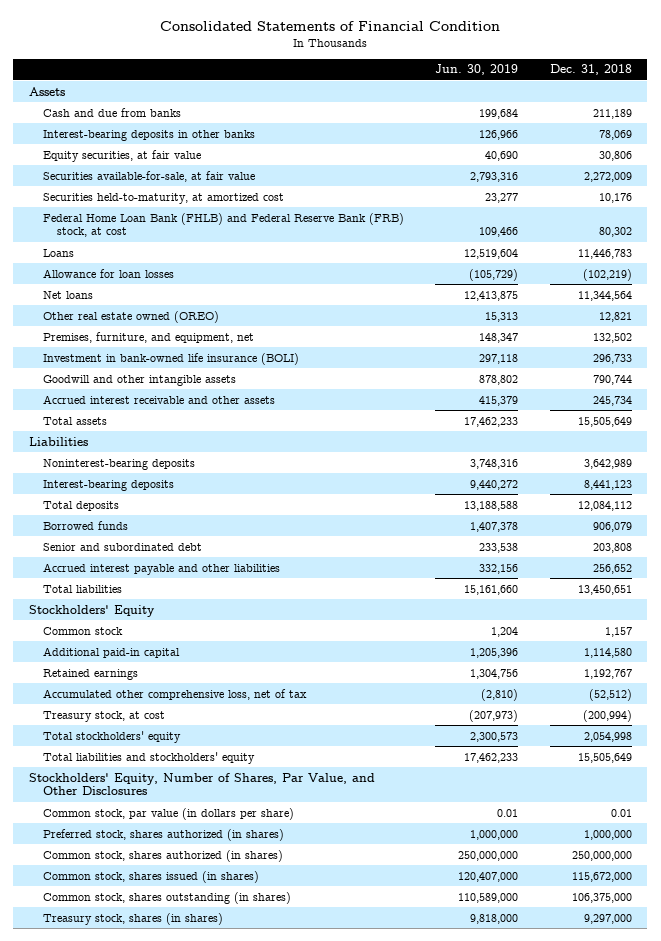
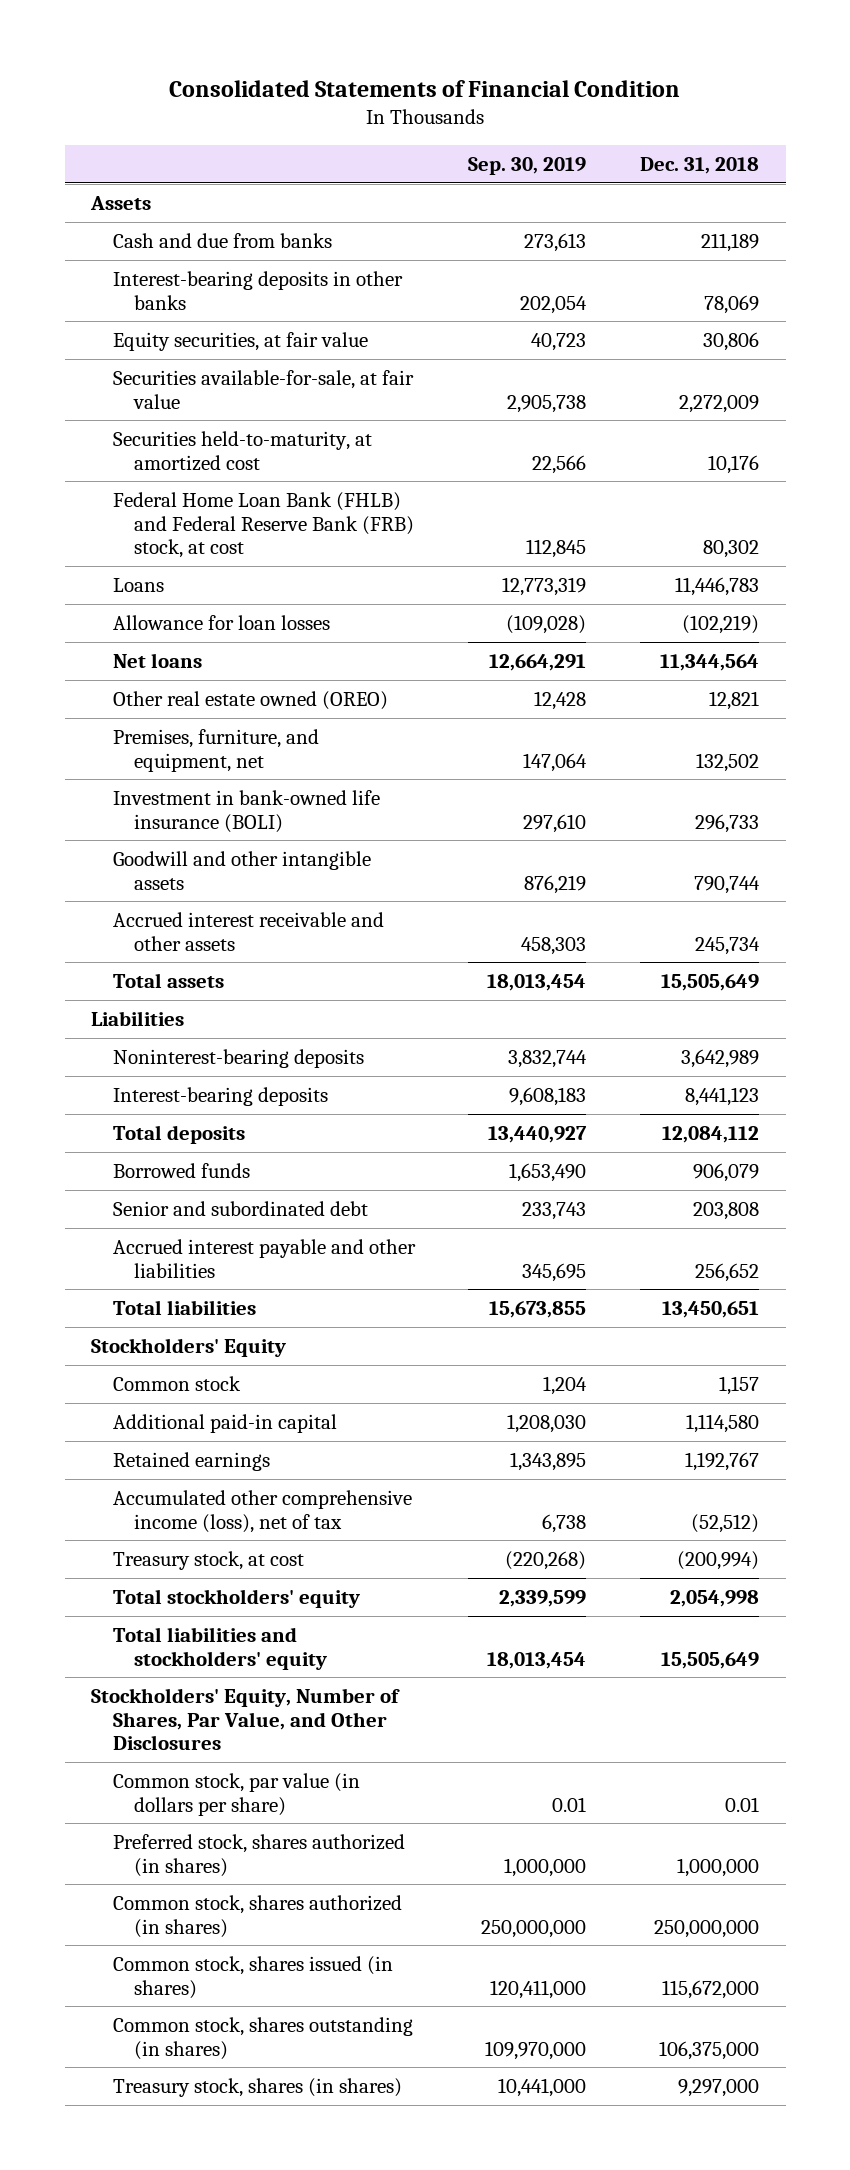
- | Jun. 30, 2019 | Dec. 31, 2018
+ | Sep. 30, 2019 | Dec. 31, 2018
- Accumulated other comprehensive loss, net of tax | (2,810) | (52,512)
+ Accumulated other comprehensive income (loss), net of tax | 6,738 | (52,512)

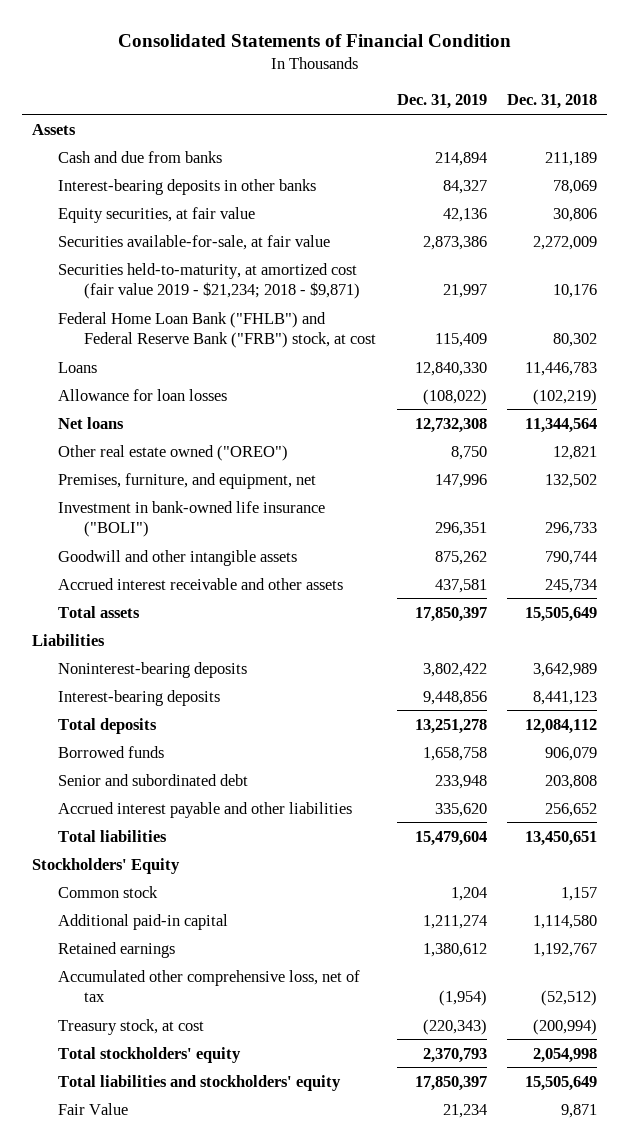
- | Sep. 30, 2019 | Dec. 31, 2018
+ | Dec. 31, 2019 | Dec. 31, 2018
- Securities held-to-maturity, at amortized cost | 22,566 | 10,176
- Federal Home Loan Bank (FHLB) and Federal Reserve Bank (FRB) stock, at cost | 112,845 | 80,302
+ Securities held-to-maturity, at amortized cost (fair value 2019 - $21,234; 2018 - $9,871) | 21,997 | 10,176
+ Federal Home Loan Bank ("FHLB") and Federal Reserve Bank ("FRB") stock, at cost | 115,409 | 80,302
- Other real estate owned (OREO) | 12,428 | 12,821
+ Other real estate owned ("OREO") | 8,750 | 12,821
- Investment in bank-owned life insurance (BOLI) | 297,610 | 296,733
+ Investment in bank-owned life insurance ("BOLI") | 296,351 | 296,733
- Accumulated other comprehensive income (loss), net of tax | 6,738 | (52,512)
+ Accumulated other comprehensive loss, net of tax | (1,954) | (52,512)
- Stockholders' Equity, Number of Shares, Par Value, and Other Disclosures
- Common stock, par value (in dollars per share) | 0.01 | 0.01
- Preferred stock, shares authorized (in shares) | 1,000,000 | 1,000,000
- Common stock, shares authorized (in shares) | 250,000,000 | 250,000,000
- Common stock, shares issued (in shares) | 120,411,000 | 115,672,000
- Common stock, shares outstanding (in shares) | 109,970,000 | 106,375,000
- Treasury stock, shares (in shares) | 10,441,000 | 9,297,000
+ Fair Value | 21,234 | 9,871

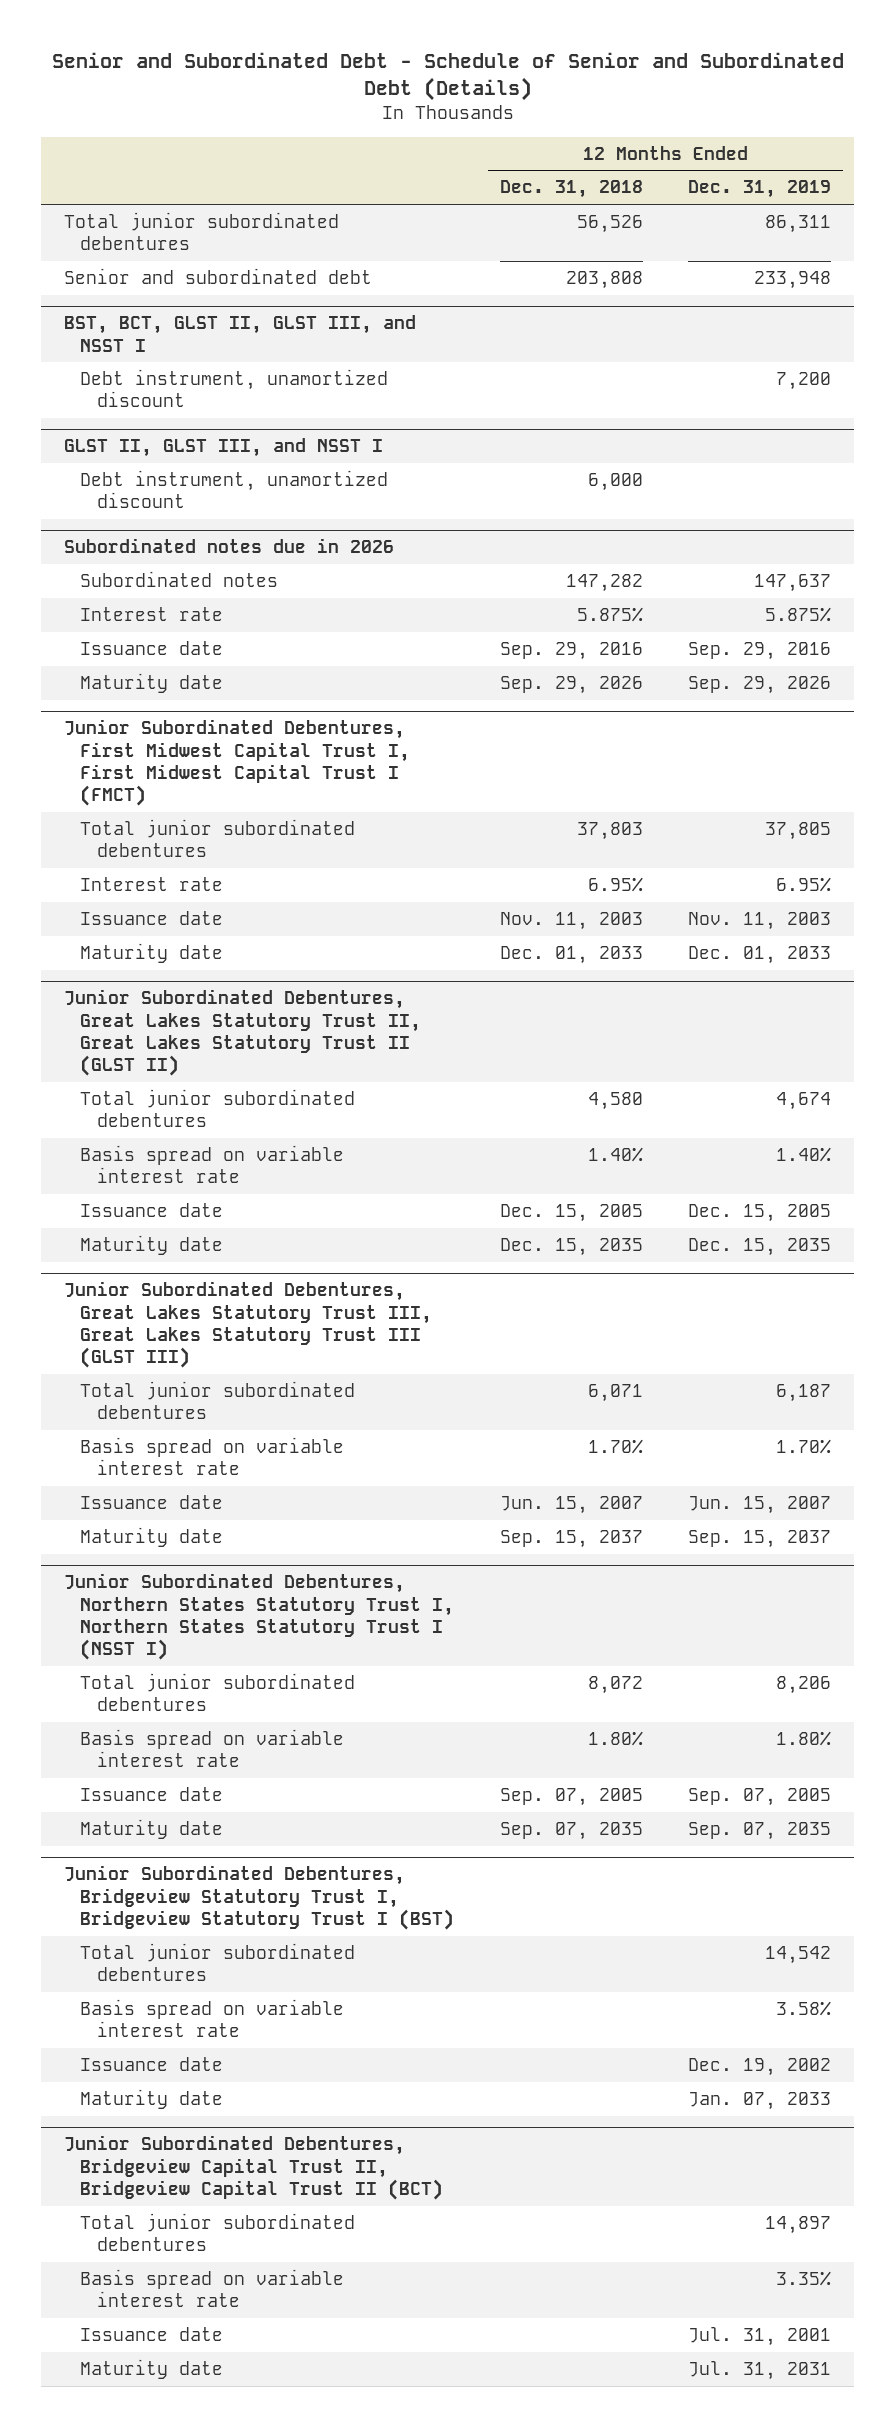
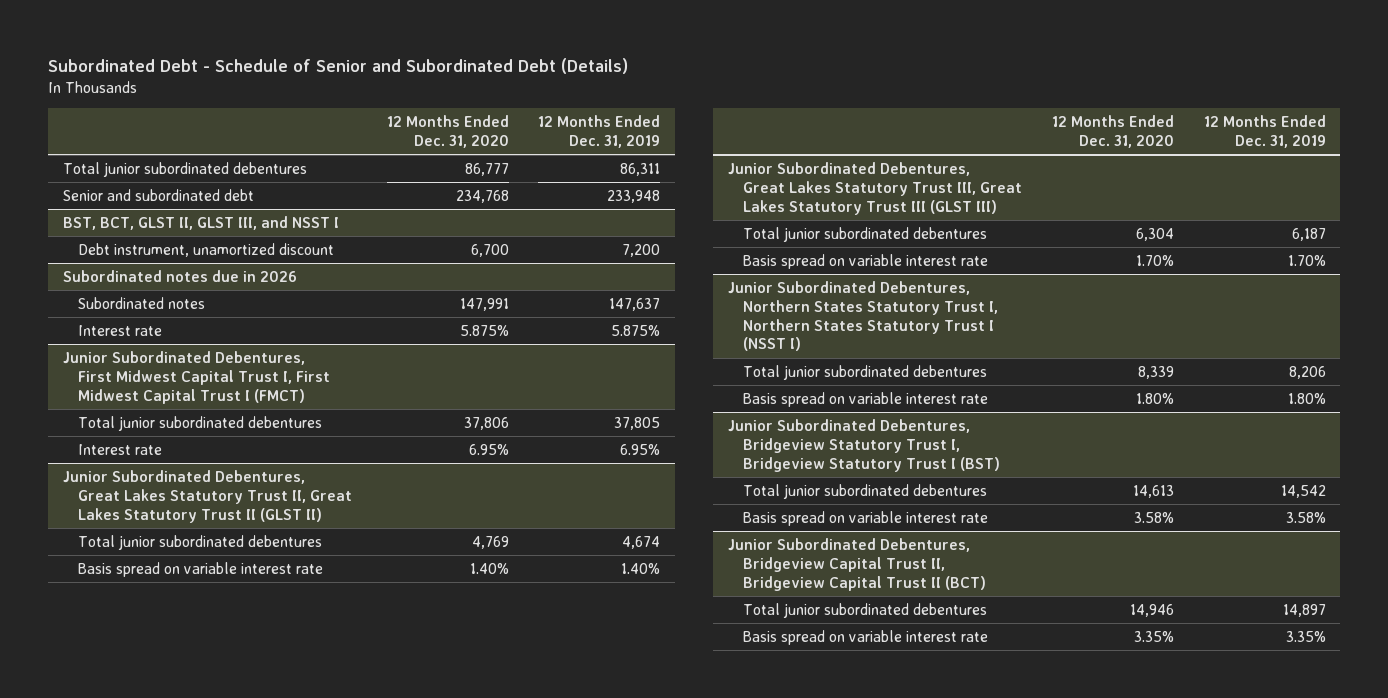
- Senior and Subordinated Debt - Schedule of Senior and Subordinated Debt (Details)
+ Subordinated Debt - Schedule of Senior and Subordinated Debt (Details)
- | 12 Months Ended Dec. 31, 2018 | 12 Months Ended Dec. 31, 2019
+ | 12 Months Ended Dec. 31, 2020 | 12 Months Ended Dec. 31, 2019
- GLST II, GLST III, and NSST I
- Debt instrument, unamortized discount | 6,000 |
@ Subordinated notes due in 2026
- Issuance date | Sep. 29, 2016 | Sep. 29, 2016
- Maturity date | Sep. 29, 2026 | Sep. 29, 2026
@ Junior Subordinated Debentures, First Midwest Capital Trust I, First Midwest Capital Trust I (FMCT)
- Issuance date | Nov. 11, 2003 | Nov. 11, 2003
- Maturity date | Dec. 01, 2033 | Dec. 01, 2033
@ Junior Subordinated Debentures, Great Lakes Statutory Trust II, Great Lakes Statutory Trust II (GLST II)
- Issuance date | Dec. 15, 2005 | Dec. 15, 2005
- Maturity date | Dec. 15, 2035 | Dec. 15, 2035
@ Junior Subordinated Debentures, Great Lakes Statutory Trust III, Great Lakes Statutory Trust III (GLST III)
- Issuance date | Jun. 15, 2007 | Jun. 15, 2007
- Maturity date | Sep. 15, 2037 | Sep. 15, 2037
@ Junior Subordinated Debentures, Northern States Statutory Trust I, Northern States Statutory Trust I (NSST I)
- Issuance date | Sep. 07, 2005 | Sep. 07, 2005
- Maturity date | Sep. 07, 2035 | Sep. 07, 2035
@ Junior Subordinated Debentures, Bridgeview Statutory Trust I, Bridgeview Statutory Trust I (BST)
- Issuance date | | Dec. 19, 2002
- Maturity date | | Jan. 07, 2033
@ Junior Subordinated Debentures, Bridgeview Capital Trust II, Bridgeview Capital Trust II (BCT)
- Issuance date | | Jul. 31, 2001
- Maturity date | | Jul. 31, 2031

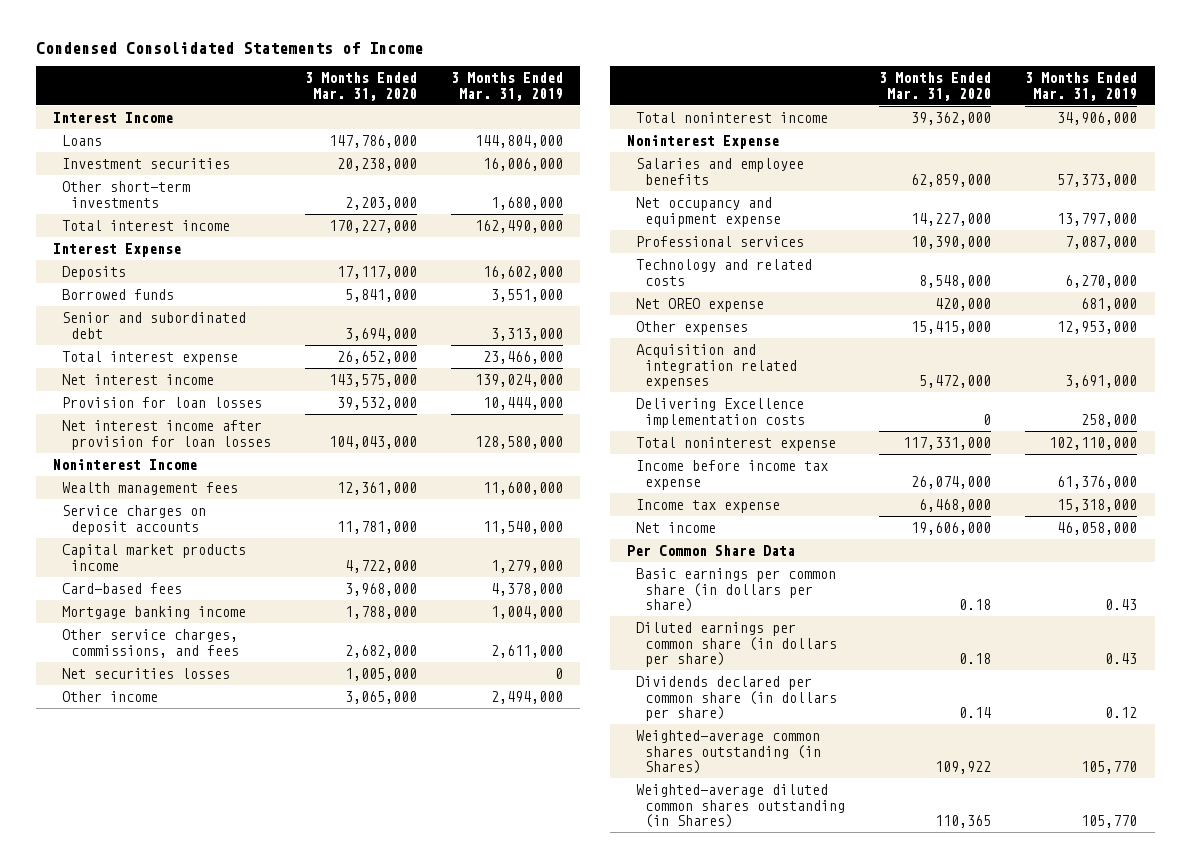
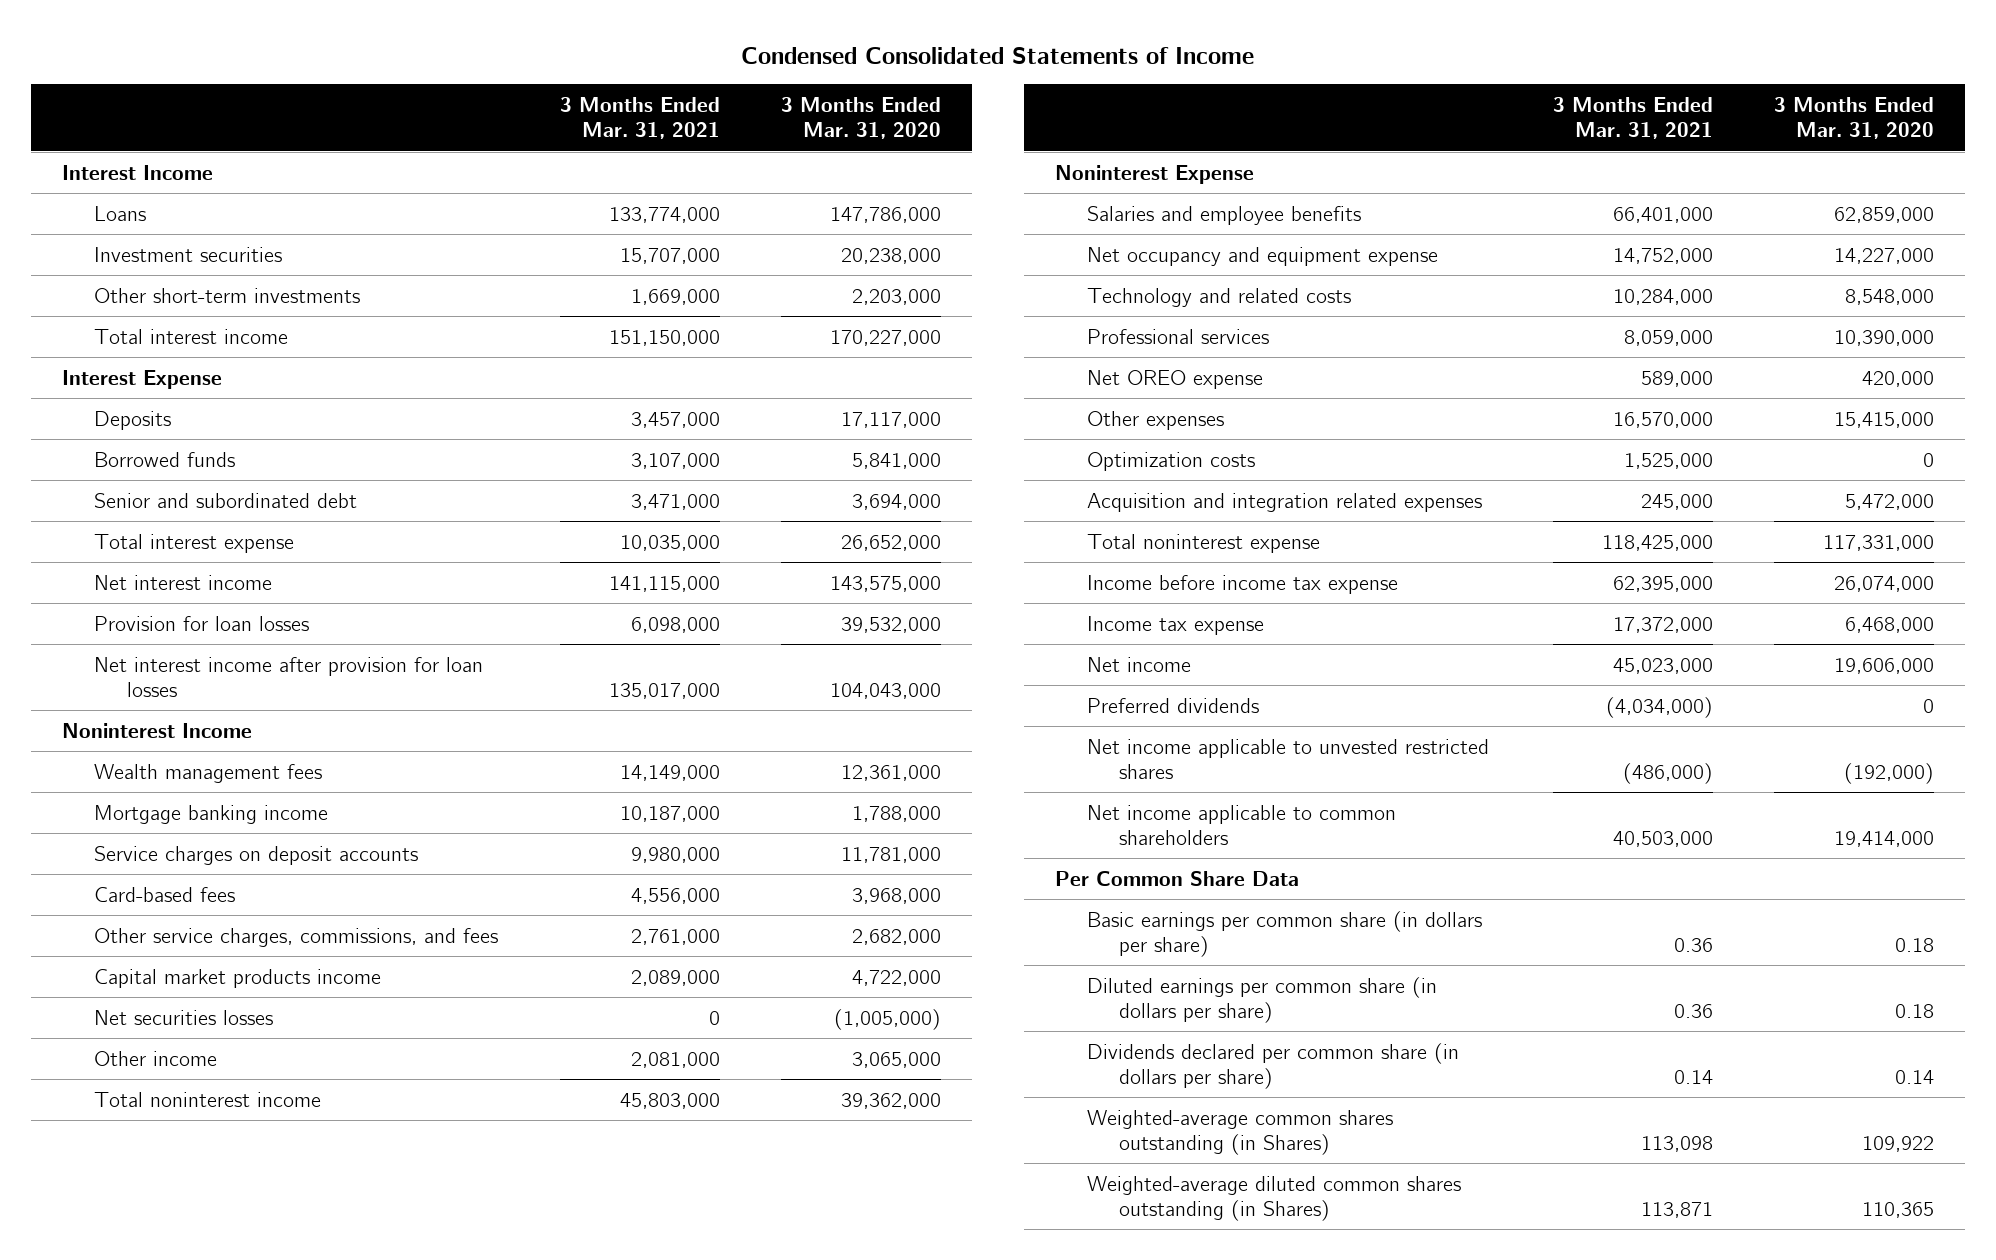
- | 3 Months Ended Mar. 31, 2020 | 3 Months Ended Mar. 31, 2019
+ | 3 Months Ended Mar. 31, 2021 | 3 Months Ended Mar. 31, 2020
moved up: Mortgage banking income | 10,187,000 | 1,788,000
- Net securities losses | 1,005,000 | 0
moved down: Capital market products income | 2,089,000 | 4,722,000
+ Net securities losses | 0 | (1,005,000)
moved down: Professional services | 8,059,000 | 10,390,000
+ Optimization costs | 1,525,000 | 0
- Delivering Excellence implementation costs | 0 | 258,000
+ Preferred dividends | (4,034,000) | 0
+ Net income applicable to unvested restricted shares | (486,000) | (192,000)
+ Net income applicable to common shareholders | 40,503,000 | 19,414,000

